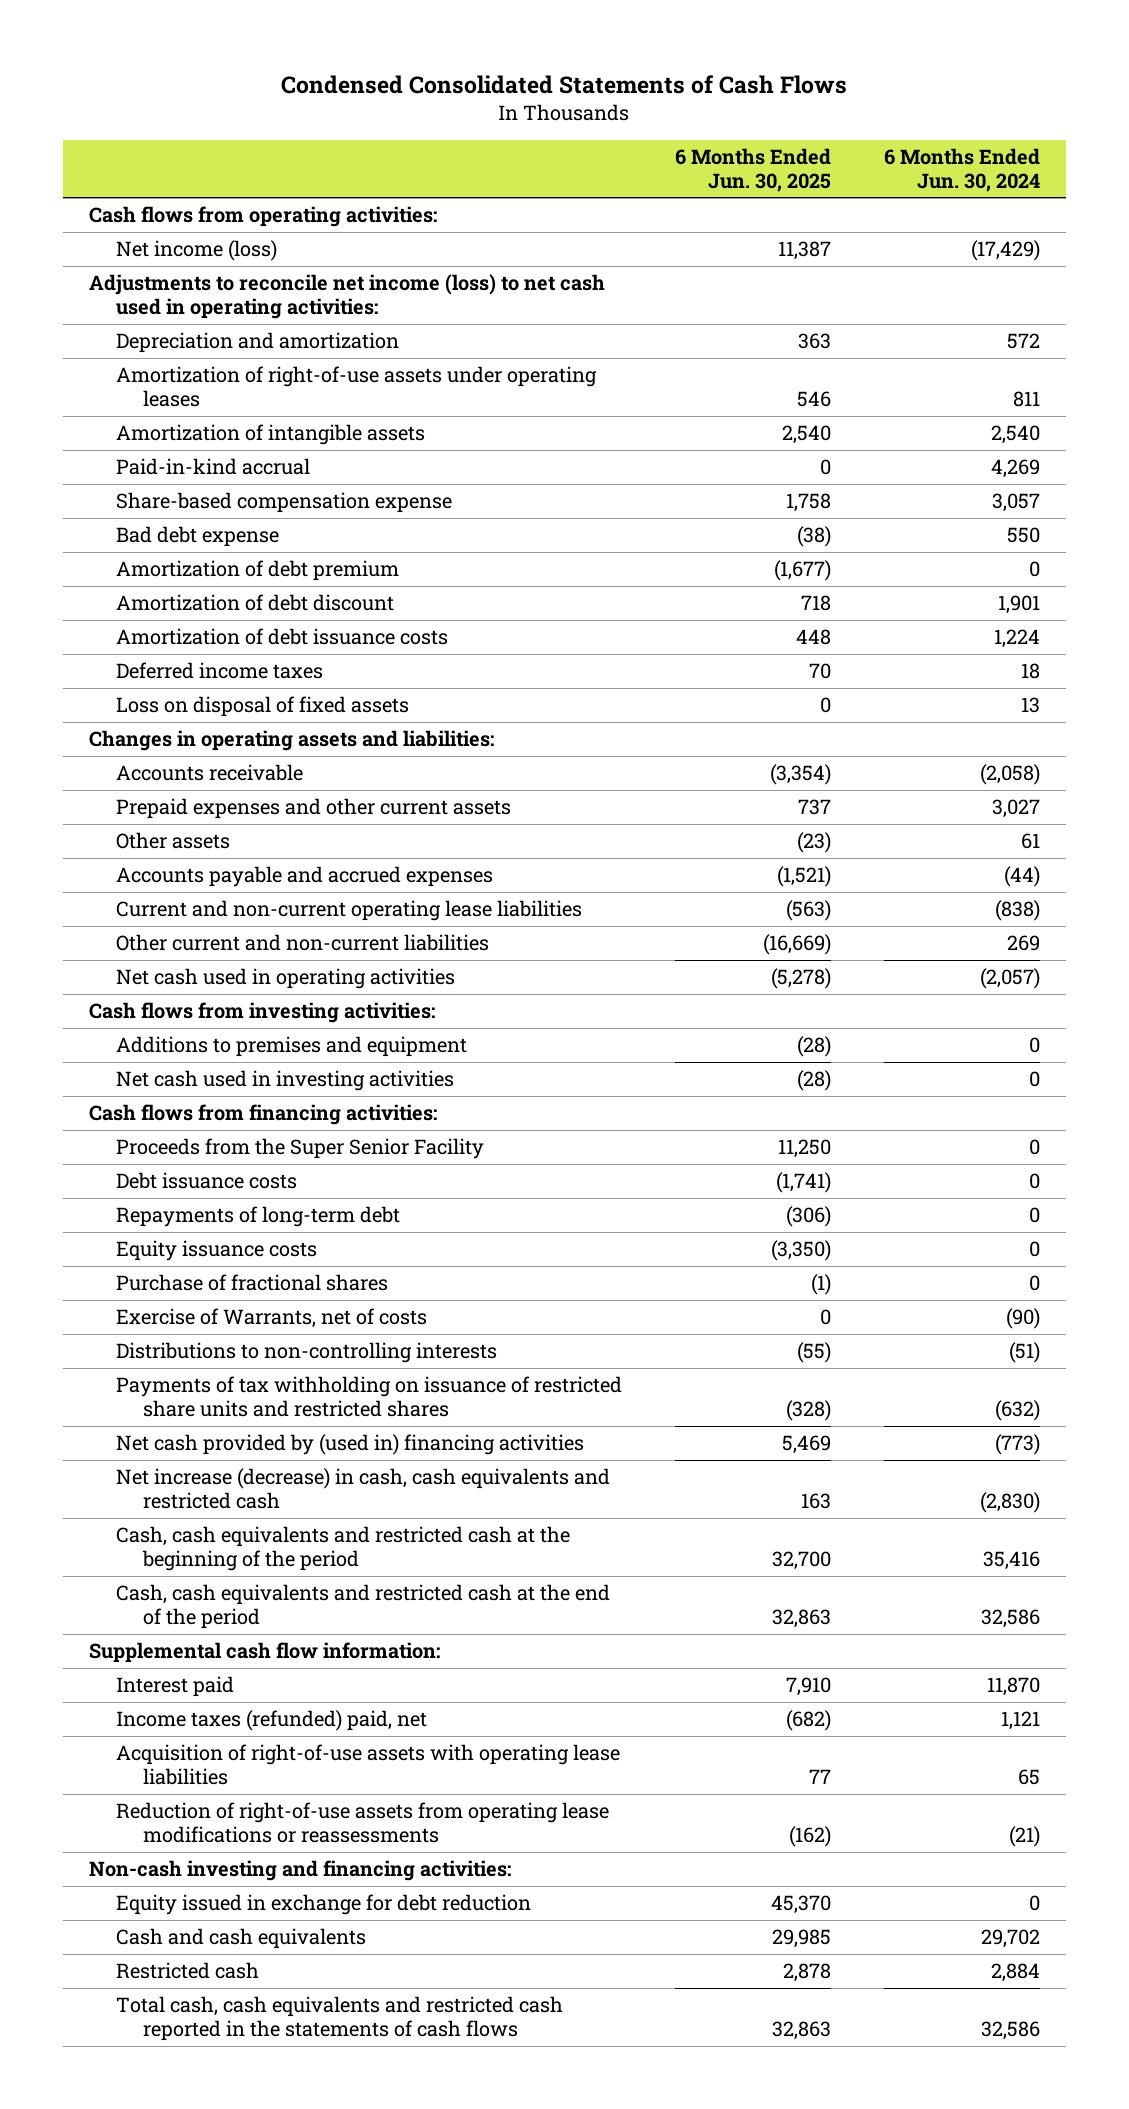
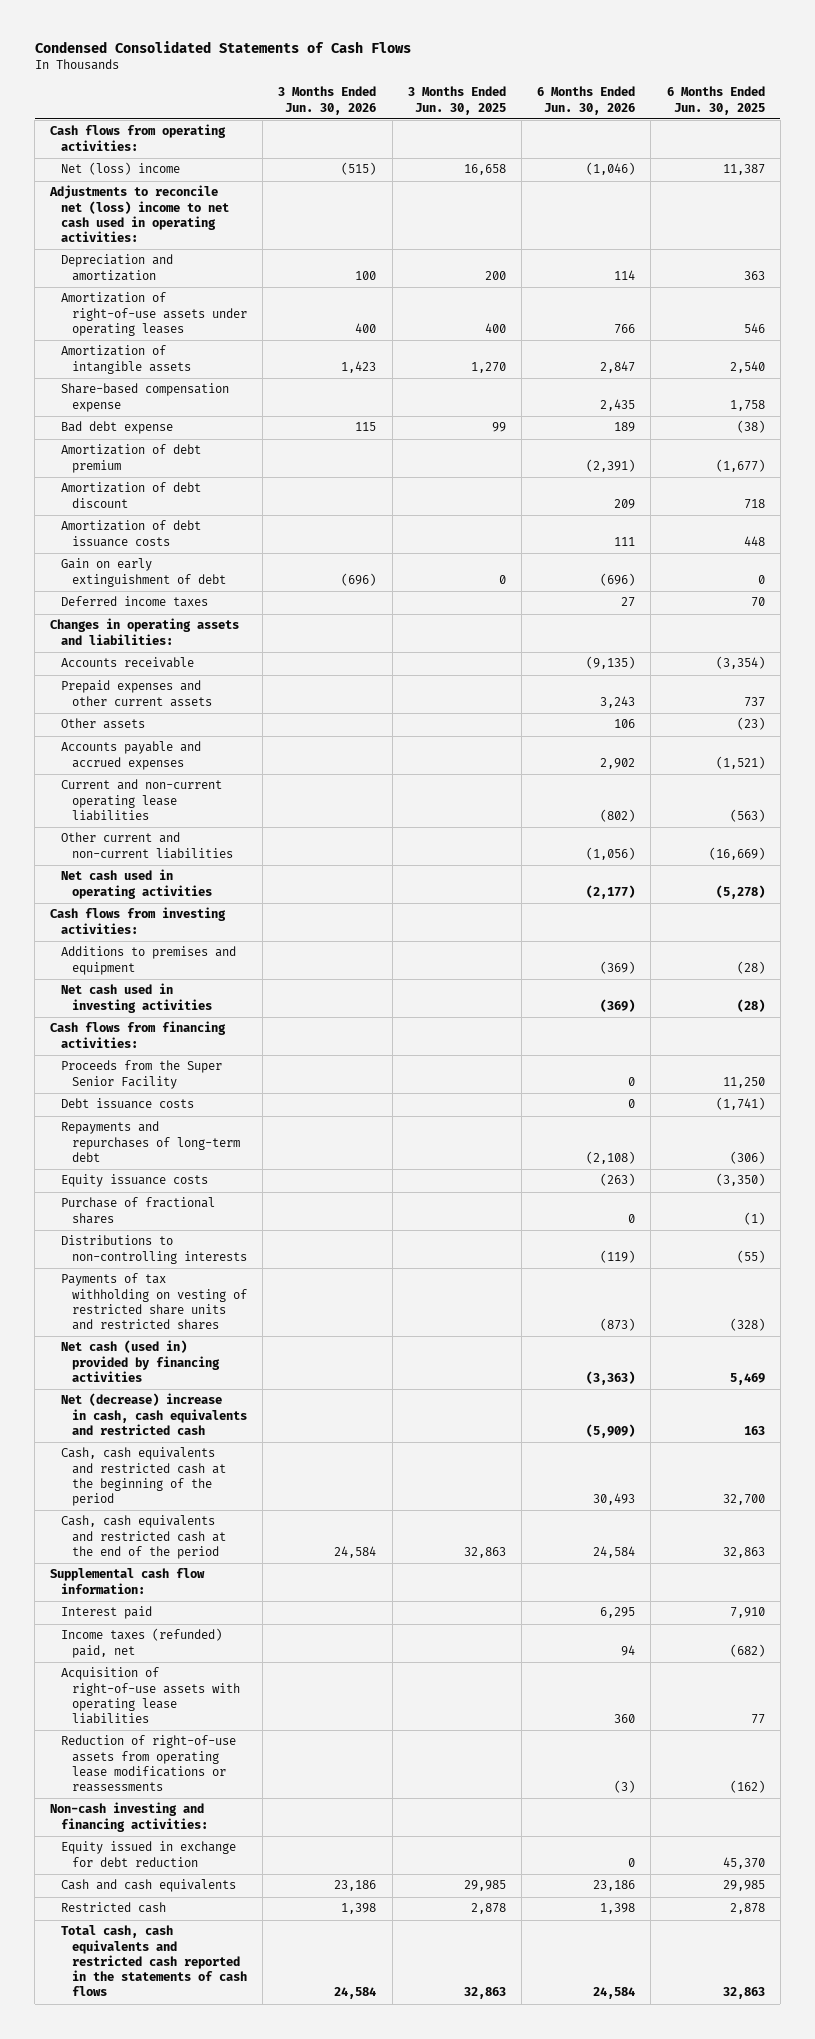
- | 6 Months Ended Jun. 30, 2025 | 6 Months Ended Jun. 30, 2024
+ | 3 Months Ended Jun. 30, 2026 | 3 Months Ended Jun. 30, 2025 | 6 Months Ended Jun. 30, 2026 | 6 Months Ended Jun. 30, 2025
- Net income (loss) | 11,387 | (17,429)
- Adjustments to reconcile net income (loss) to net cash used in operating activities:
+ Net (loss) income | (515) | 16,658 | (1,046) | 11,387
+ Adjustments to reconcile net (loss) income to net cash used in operating activities:
- Paid-in-kind accrual | 0 | 4,269
+ Gain on early extinguishment of debt | (696) | 0 | (696) | 0
- Loss on disposal of fixed assets | 0 | 13
- Repayments of long-term debt | (306) | 0
+ Repayments and repurchases of long-term debt | | | (2,108) | (306)
- Exercise of Warrants, net of costs | 0 | (90)
- Payments of tax withholding on issuance of restricted share units and restricted shares | (328) | (632)
- Net cash provided by (used in) financing activities | 5,469 | (773)
- Net increase (decrease) in cash, cash equivalents and restricted cash | 163 | (2,830)
+ Payments of tax withholding on vesting of restricted share units and restricted shares | | | (873) | (328)
+ Net cash (used in) provided by financing activities | | | (3,363) | 5,469
+ Net (decrease) increase in cash, cash equivalents and restricted cash | | | (5,909) | 163

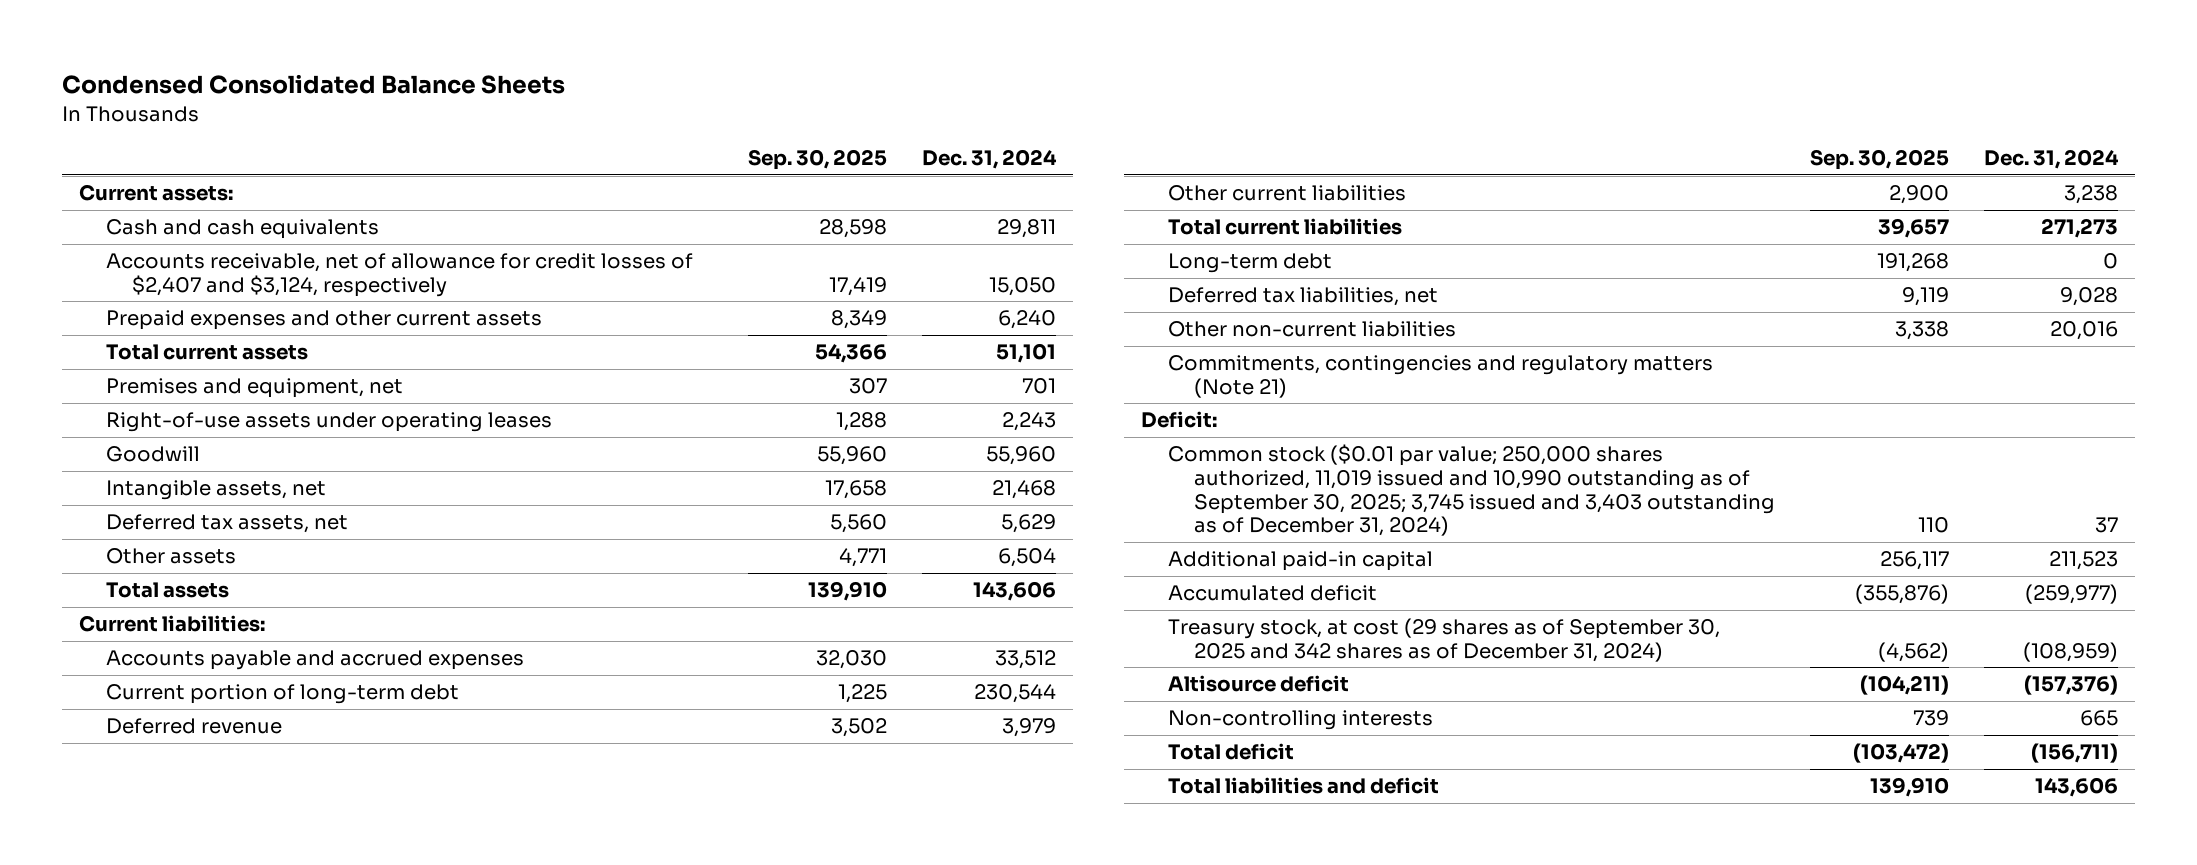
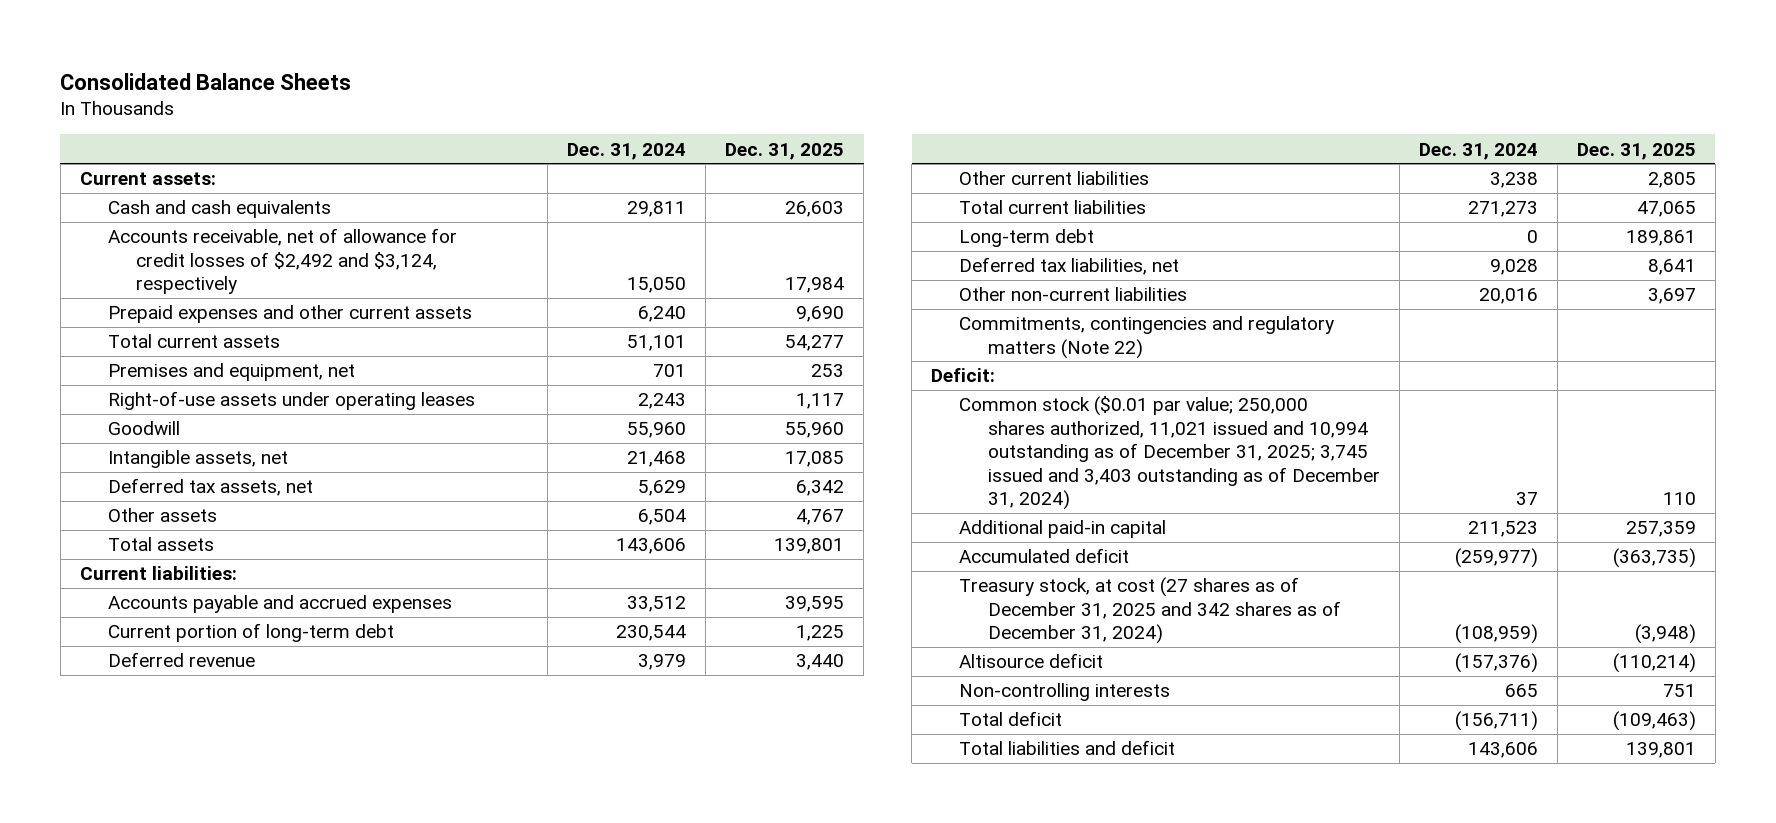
- Condensed Consolidated Balance Sheets
+ Consolidated Balance Sheets
- | Sep. 30, 2025 | Dec. 31, 2024
+ | Dec. 31, 2024 | Dec. 31, 2025
- Accounts receivable, net of allowance for credit losses of $2,407 and $3,124, respectively | 17,419 | 15,050
+ Accounts receivable, net of allowance for credit losses of $2,492 and $3,124, respectively | 15,050 | 17,984
- Commitments, contingencies and regulatory matters (Note 21)
+ Commitments, contingencies and regulatory matters (Note 22)
- Common stock ($0.01 par value; 250,000 shares authorized, 11,019 issued and 10,990 outstanding as of September 30, 2025; 3,745 issued and 3,403 outstanding as of December 31, 2024) | 110 | 37
+ Common stock ($0.01 par value; 250,000 shares authorized, 11,021 issued and 10,994 outstanding as of December 31, 2025; 3,745 issued and 3,403 outstanding as of December 31, 2024) | 37 | 110
- Treasury stock, at cost (29 shares as of September 30, 2025 and 342 shares as of December 31, 2024) | (4,562) | (108,959)
+ Treasury stock, at cost (27 shares as of December 31, 2025 and 342 shares as of December 31, 2024) | (108,959) | (3,948)

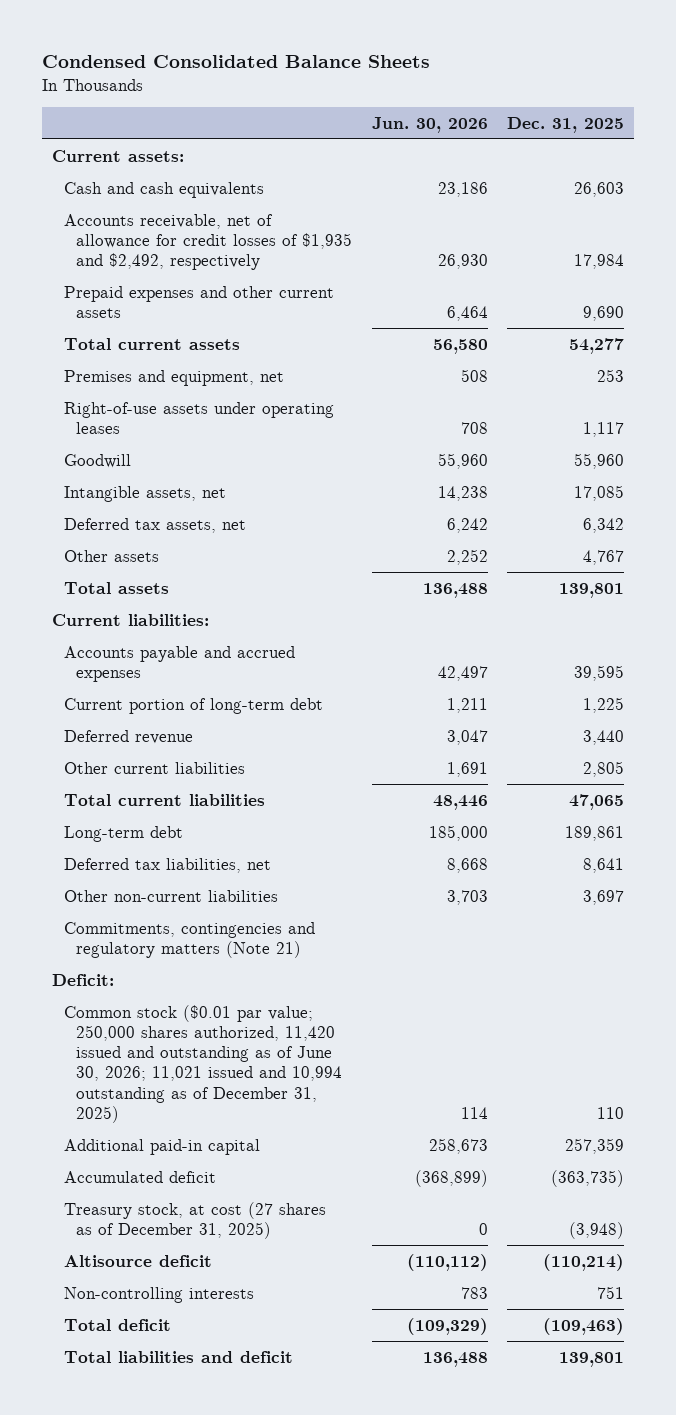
- Consolidated Balance Sheets
+ Condensed Consolidated Balance Sheets
- | Dec. 31, 2024 | Dec. 31, 2025
+ | Jun. 30, 2026 | Dec. 31, 2025
- Accounts receivable, net of allowance for credit losses of $2,492 and $3,124, respectively | 15,050 | 17,984
+ Accounts receivable, net of allowance for credit losses of $1,935 and $2,492, respectively | 26,930 | 17,984
- Commitments, contingencies and regulatory matters (Note 22)
+ Commitments, contingencies and regulatory matters (Note 21)
- Common stock ($0.01 par value; 250,000 shares authorized, 11,021 issued and 10,994 outstanding as of December 31, 2025; 3,745 issued and 3,403 outstanding as of December 31, 2024) | 37 | 110
+ Common stock ($0.01 par value; 250,000 shares authorized, 11,420 issued and outstanding as of June 30, 2026; 11,021 issued and 10,994 outstanding as of December 31, 2025) | 114 | 110
- Treasury stock, at cost (27 shares as of December 31, 2025 and 342 shares as of December 31, 2024) | (108,959) | (3,948)
+ Treasury stock, at cost (27 shares as of December 31, 2025) | 0 | (3,948)

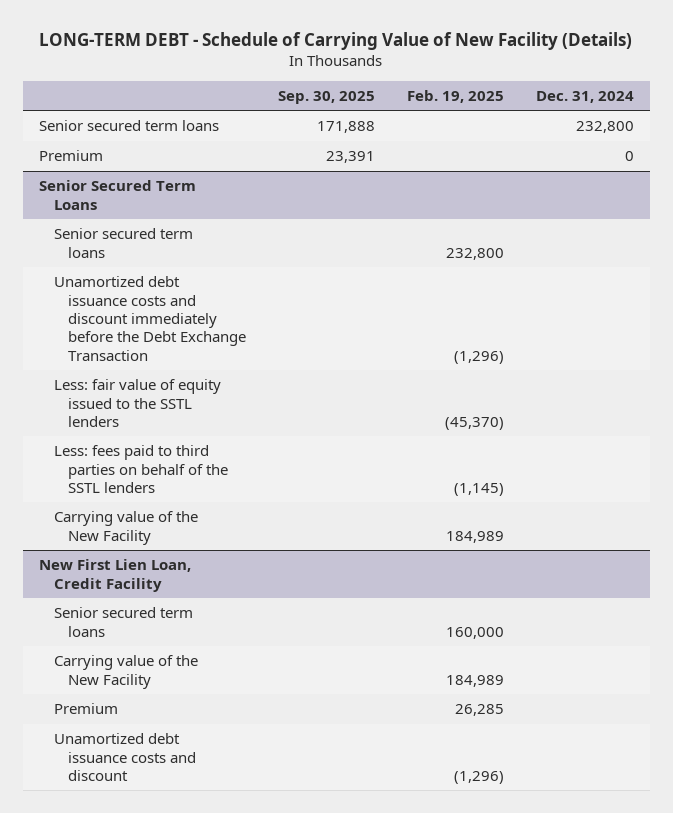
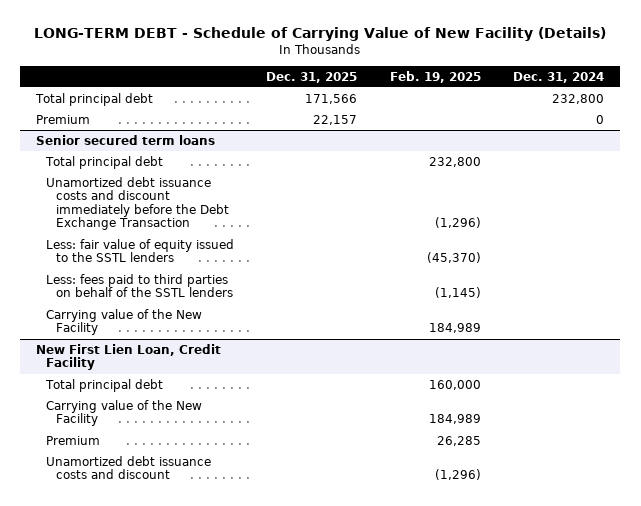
- | Sep. 30, 2025 | Feb. 19, 2025 | Dec. 31, 2024
+ | Dec. 31, 2025 | Feb. 19, 2025 | Dec. 31, 2024
- Senior secured term loans | 171,888 | | 232,800
+ Total principal debt | 171,566 | | 232,800
- Senior Secured Term Loans
- Senior secured term loans | | 232,800 |
+ Senior secured term loans
+ Total principal debt | | 232,800 |
@ New First Lien Loan, Credit Facility
- Senior secured term loans | | 160,000 |
+ Total principal debt | | 160,000 |

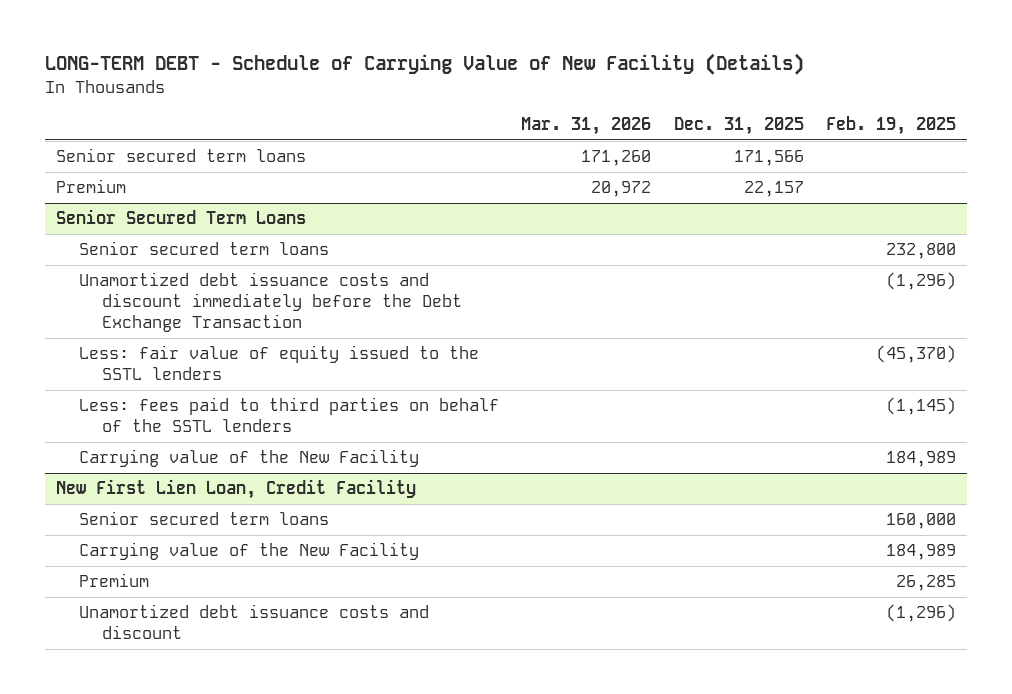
- | Dec. 31, 2025 | Feb. 19, 2025 | Dec. 31, 2024
+ | Mar. 31, 2026 | Dec. 31, 2025 | Feb. 19, 2025
- Total principal debt | 171,566 | | 232,800
+ Senior secured term loans | 171,260 | 171,566 |
- Senior secured term loans
- Total principal debt | | 232,800 |
+ Senior Secured Term Loans
+ Senior secured term loans | | | 232,800
@ New First Lien Loan, Credit Facility
- Total principal debt | | 160,000 |
+ Senior secured term loans | | | 160,000

